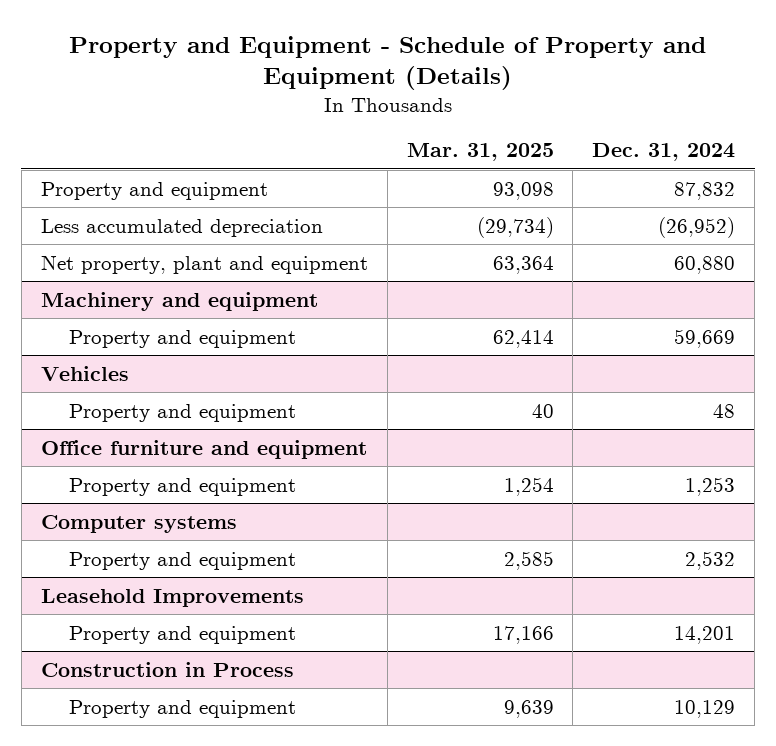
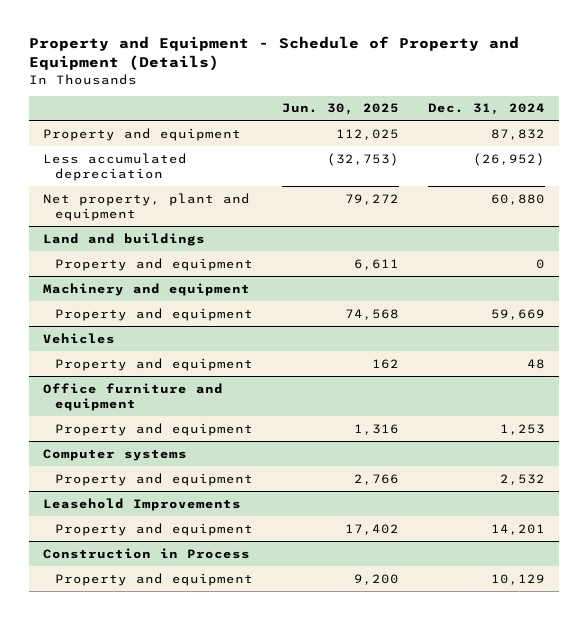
- | Mar. 31, 2025 | Dec. 31, 2024
+ | Jun. 30, 2025 | Dec. 31, 2024
+ Land and buildings
+ Property and equipment | 6,611 | 0

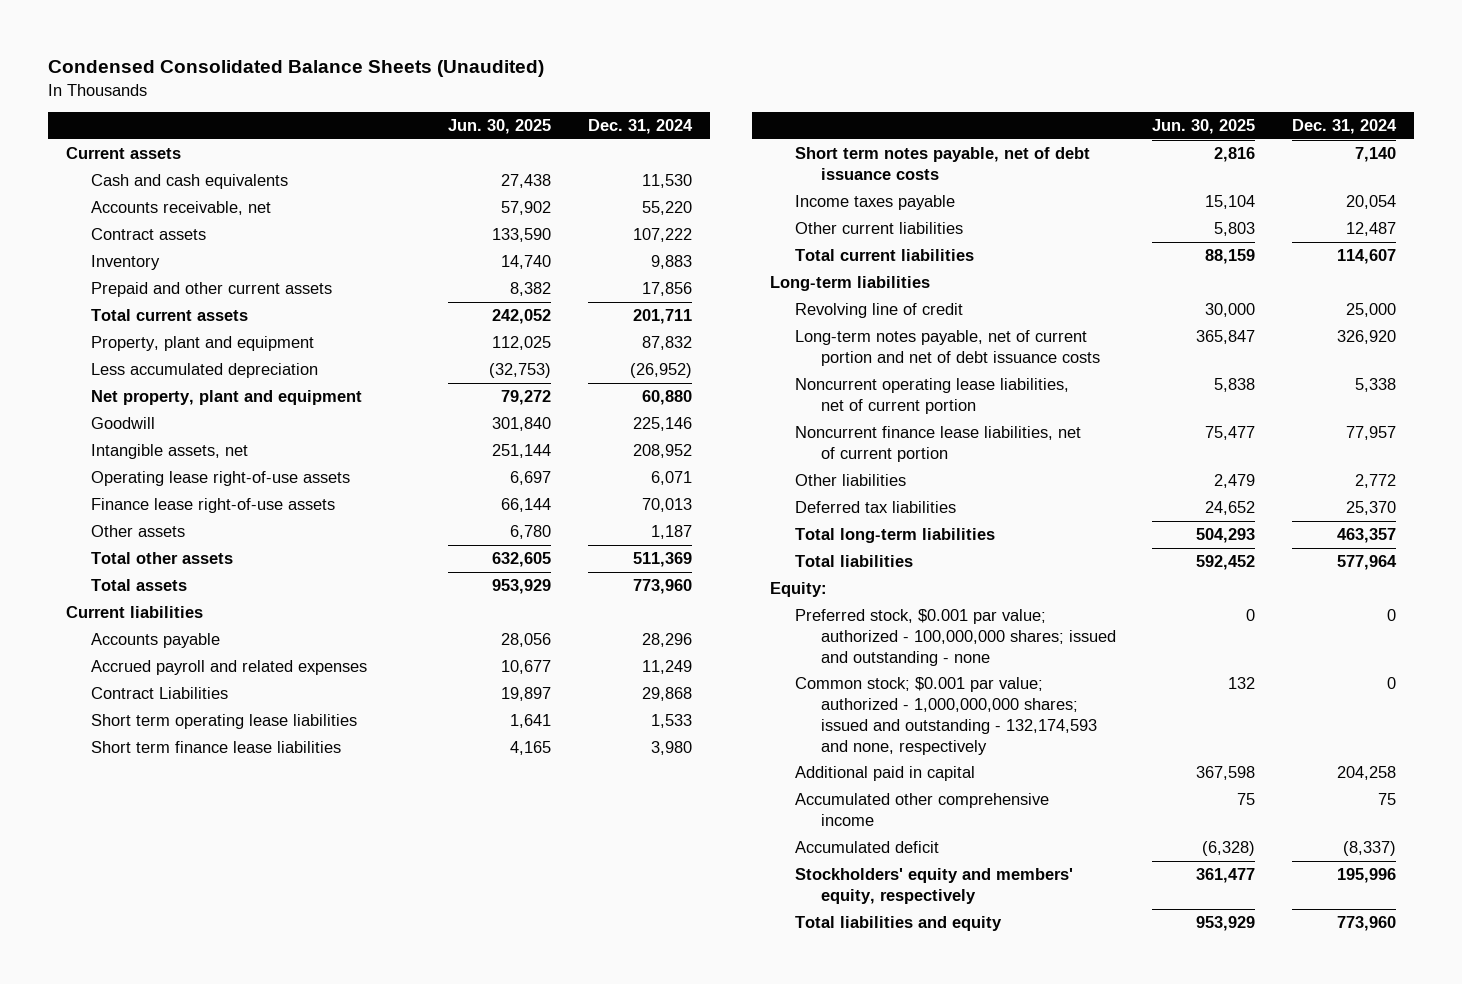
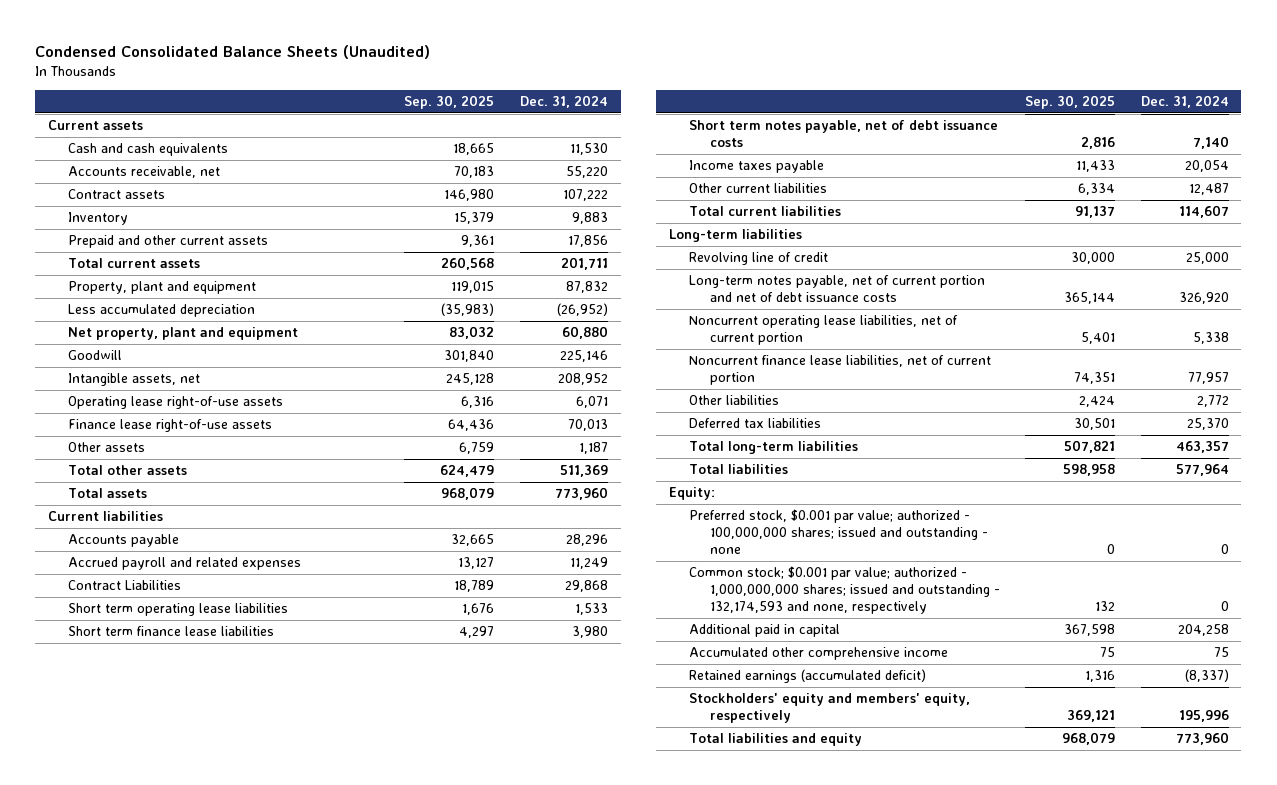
- | Jun. 30, 2025 | Dec. 31, 2024
+ | Sep. 30, 2025 | Dec. 31, 2024
- Accumulated deficit | (6,328) | (8,337)
+ Retained earnings (accumulated deficit) | 1,316 | (8,337)

